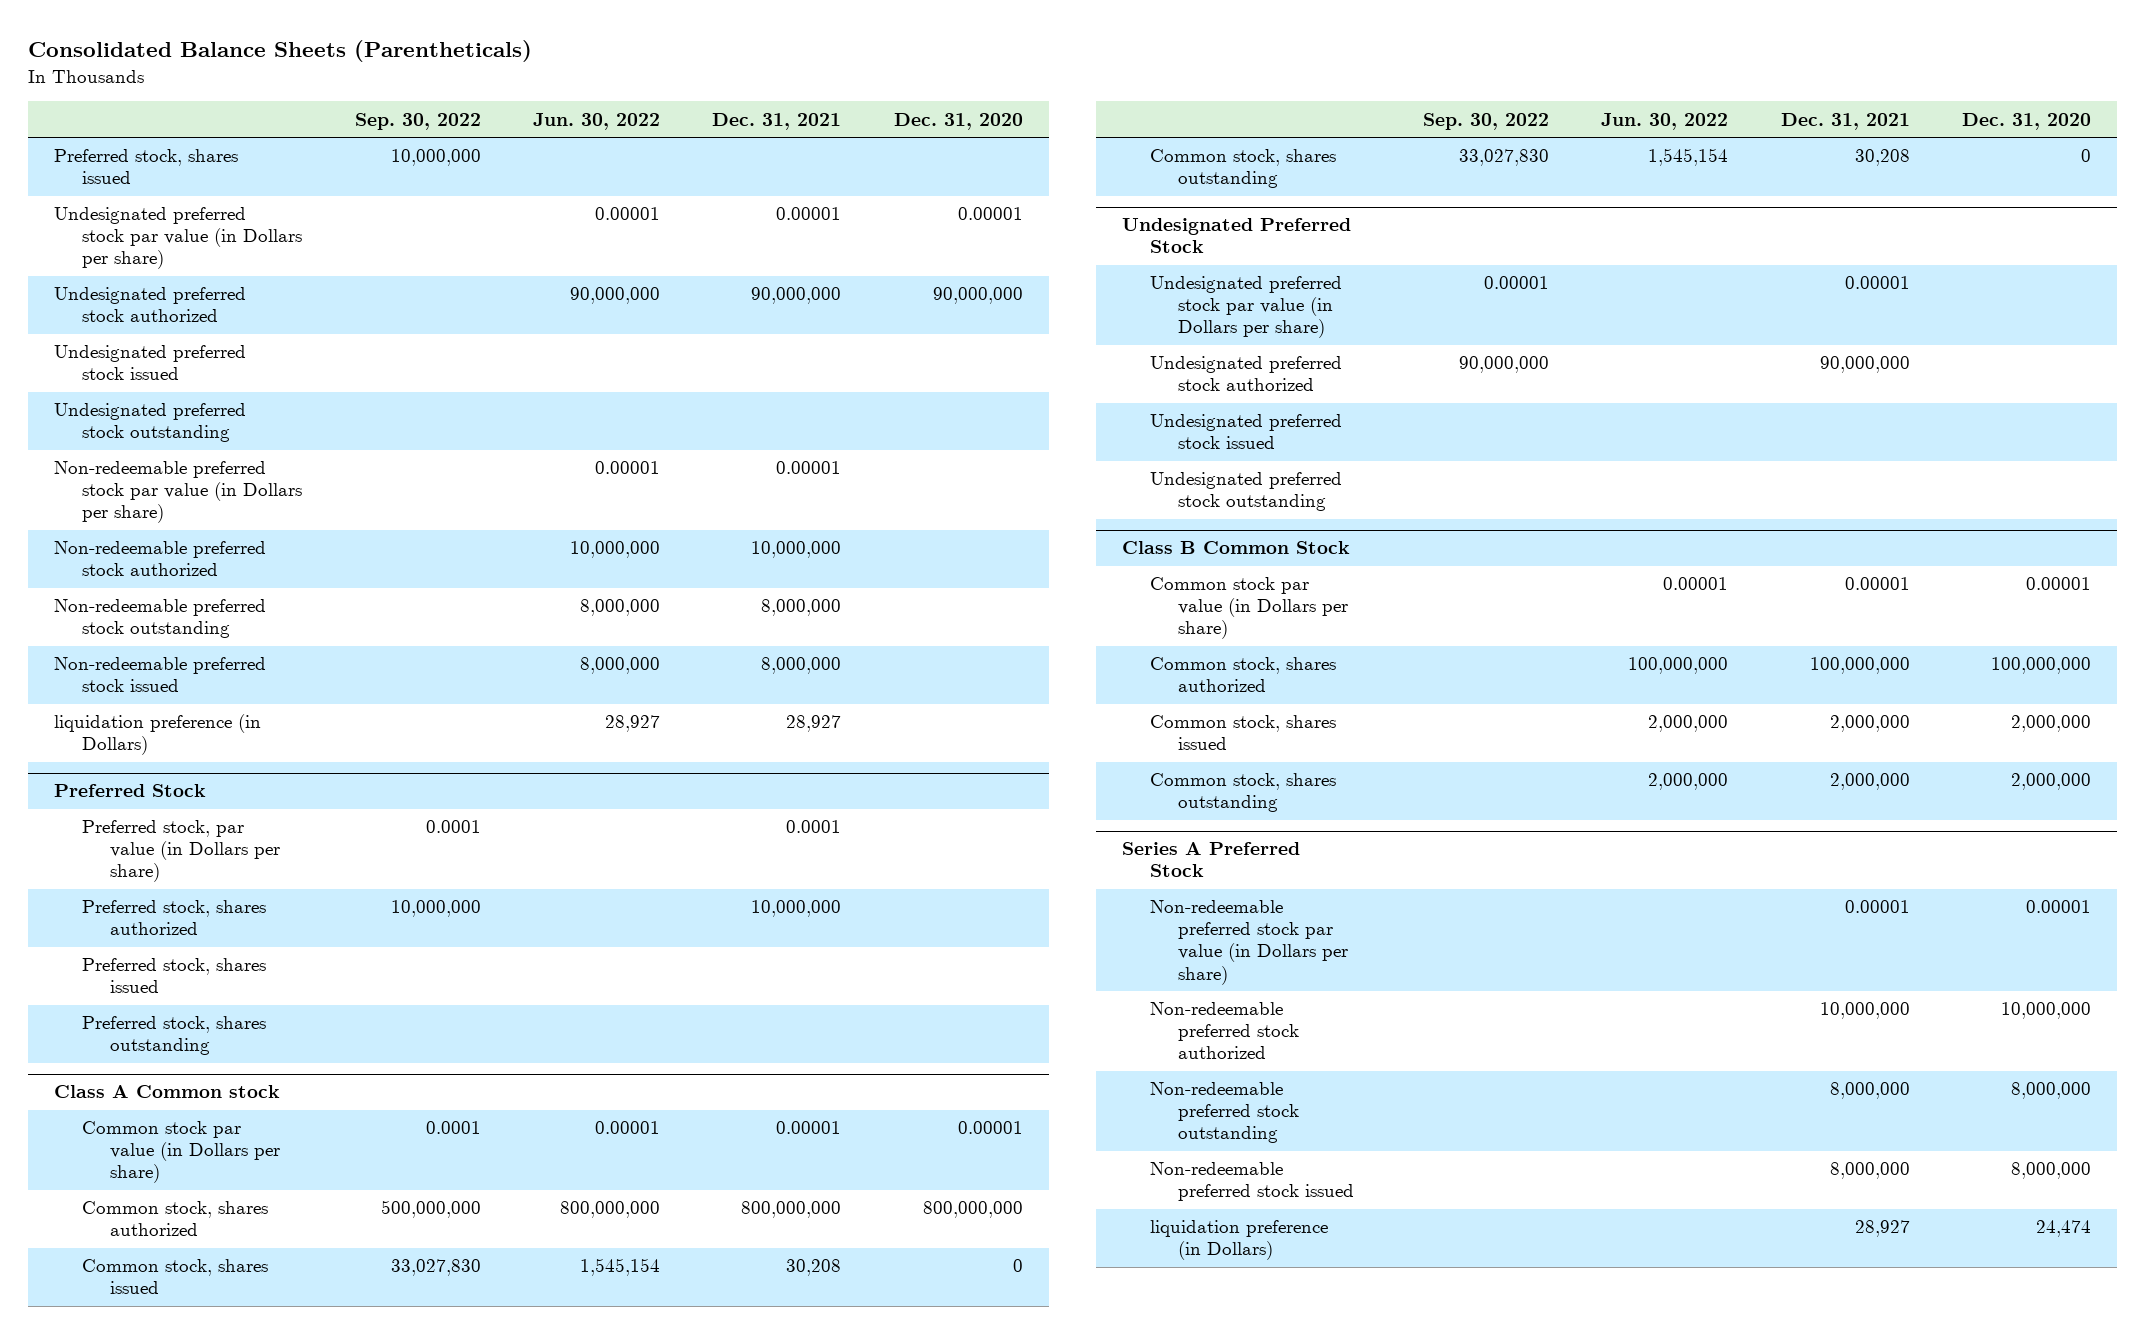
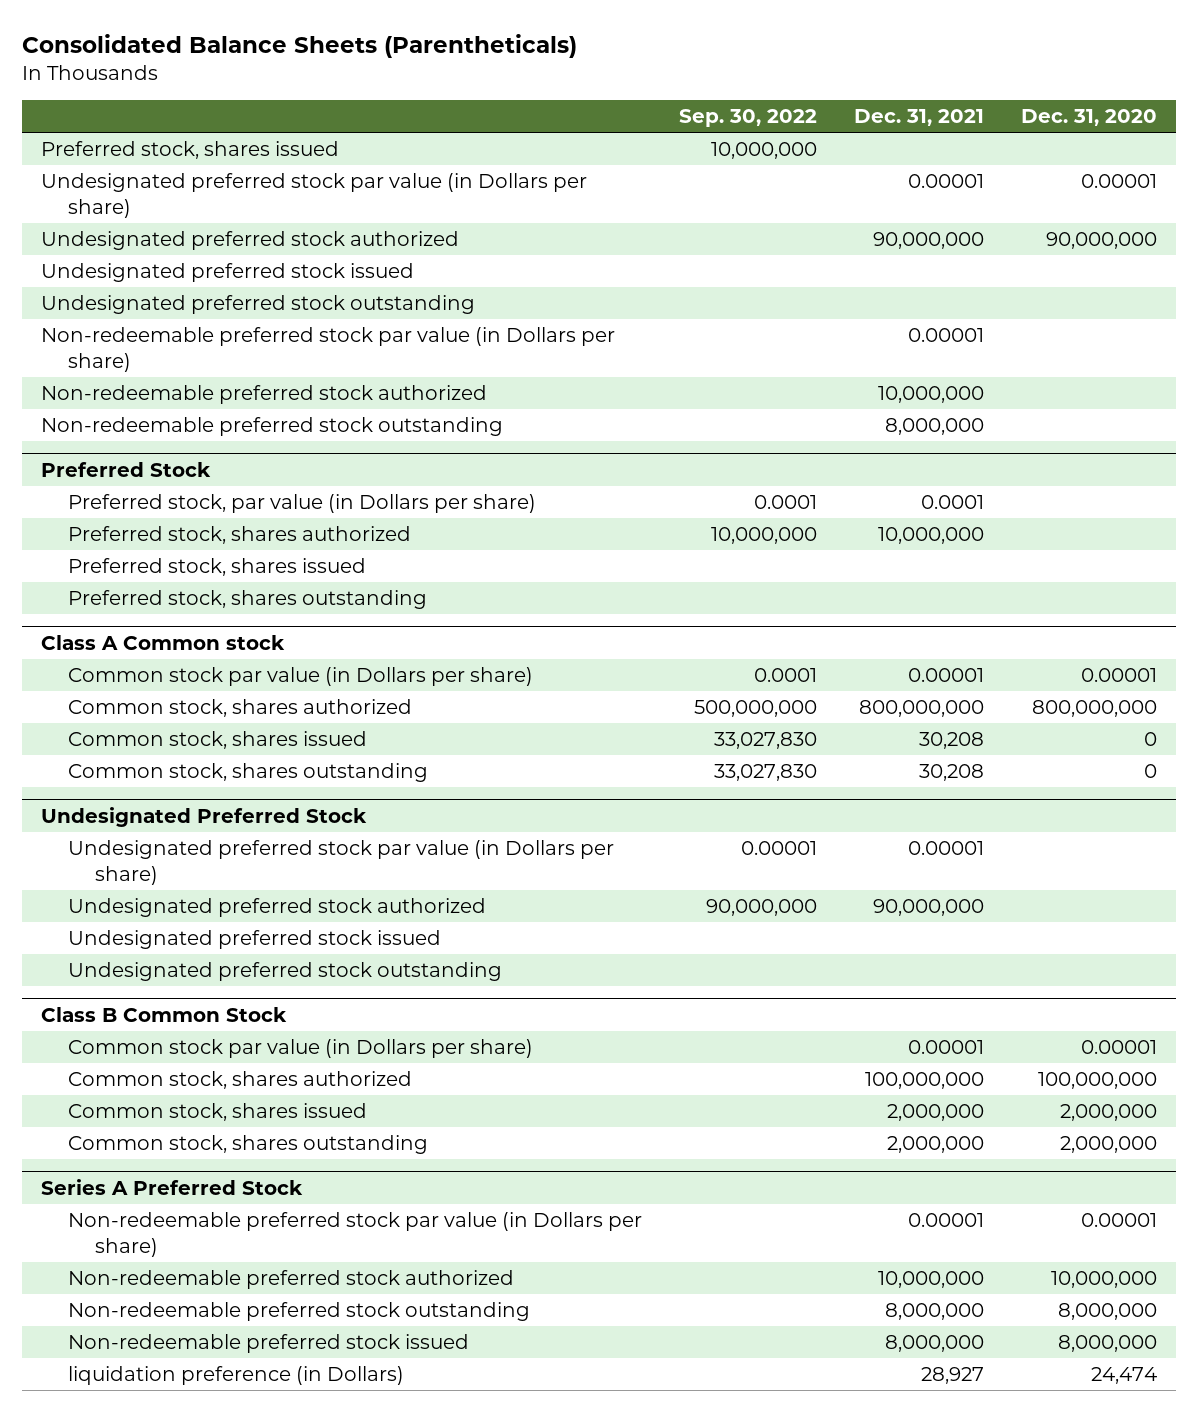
- | Sep. 30, 2022 | Jun. 30, 2022 | Dec. 31, 2021 | Dec. 31, 2020
+ | Sep. 30, 2022 | Dec. 31, 2021 | Dec. 31, 2020
- Non-redeemable preferred stock issued | | 8,000,000 | 8,000,000 |
- liquidation preference (in Dollars) | | 28,927 | 28,927 |

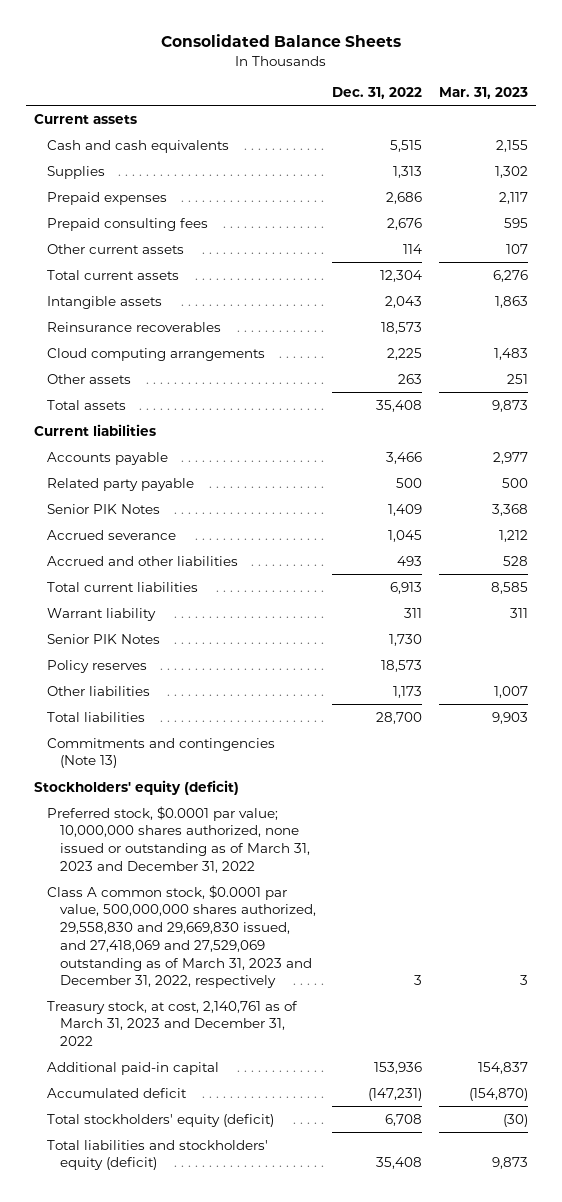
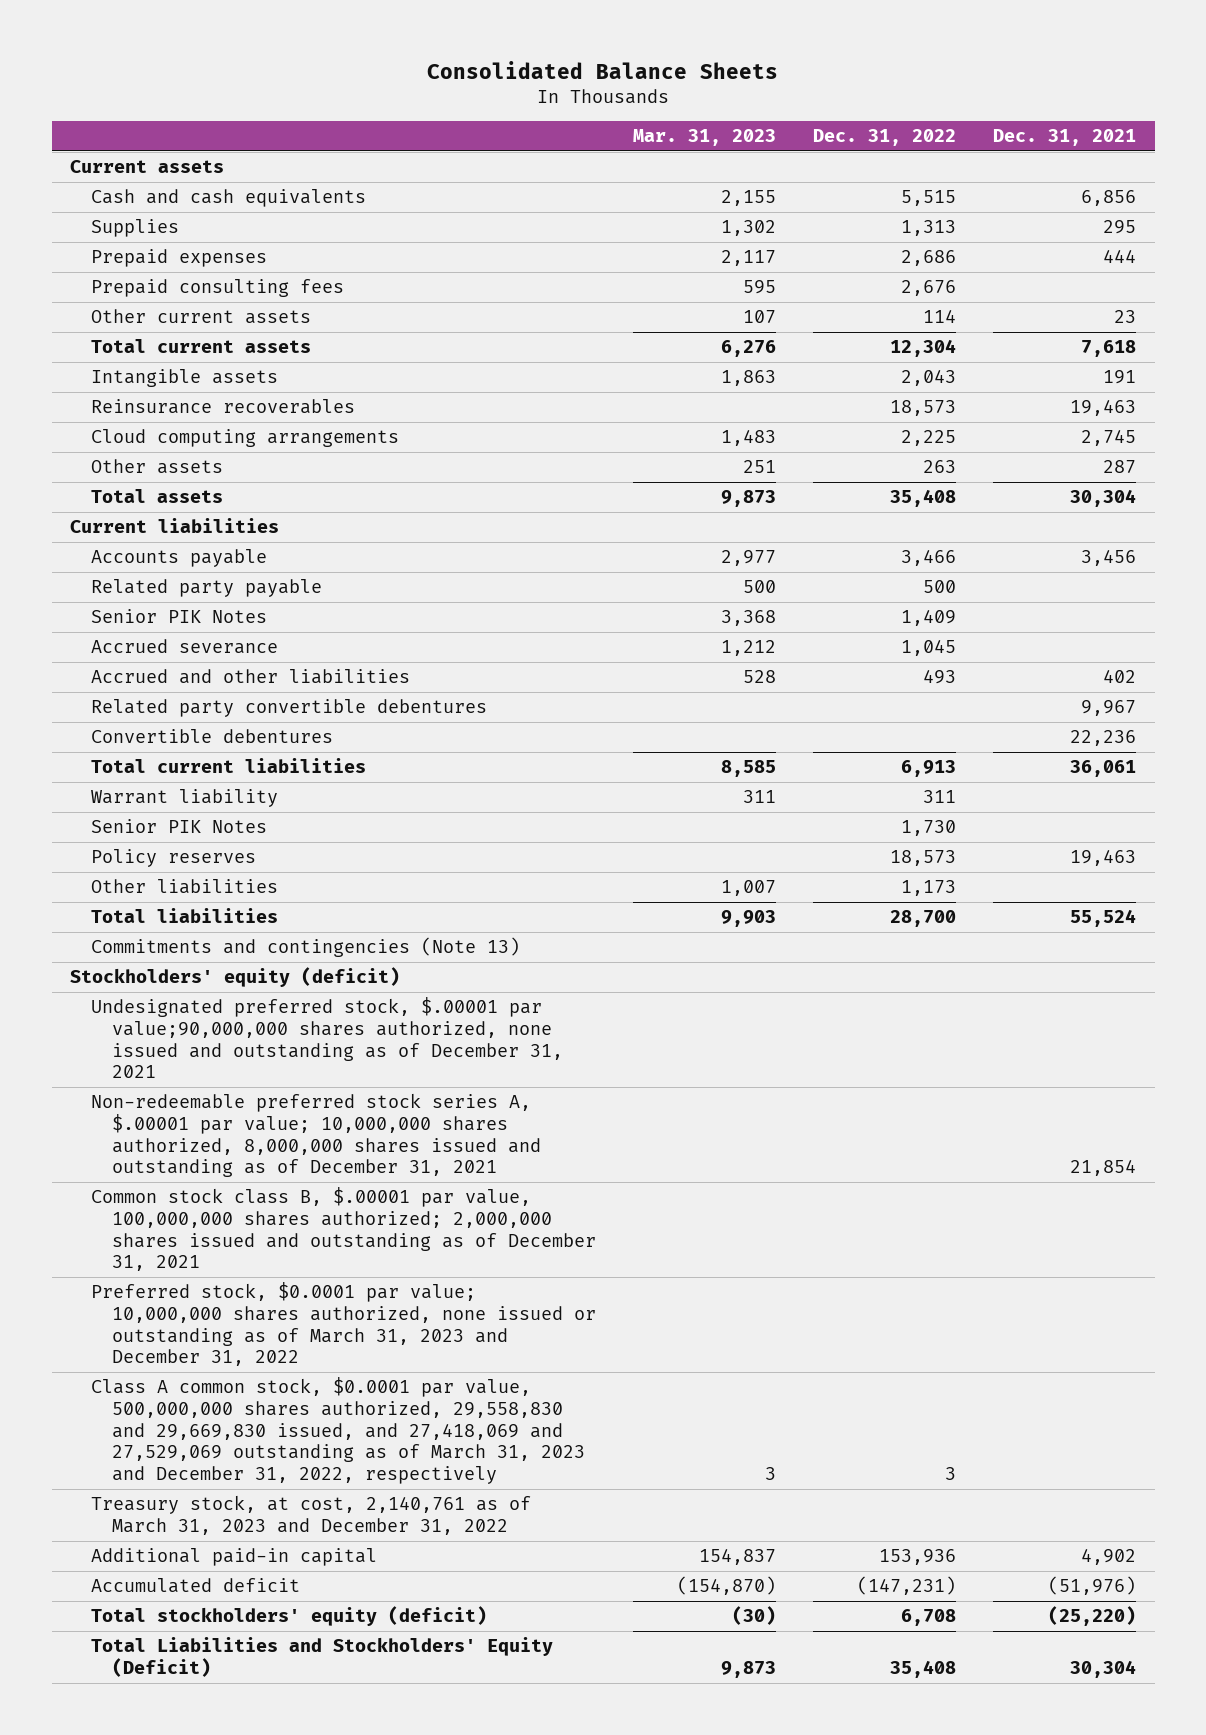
- | Dec. 31, 2022 | Mar. 31, 2023
+ | Mar. 31, 2023 | Dec. 31, 2022 | Dec. 31, 2021
+ Related party convertible debentures | | | 9,967
+ Convertible debentures | | | 22,236
+ Undesignated preferred stock, $.00001 par value;90,000,000 shares authorized, none issued and outstanding as of December 31, 2021
+ Non-redeemable preferred stock series A, $.00001 par value; 10,000,000 shares authorized, 8,000,000 shares issued and outstanding as of December 31, 2021 | | | 21,854
+ Common stock class B, $.00001 par value, 100,000,000 shares authorized; 2,000,000 shares issued and outstanding as of December 31, 2021
- Total liabilities and stockholders' equity (deficit) | 35,408 | 9,873
+ Total Liabilities and Stockholders' Equity (Deficit) | 9,873 | 35,408 | 30,304

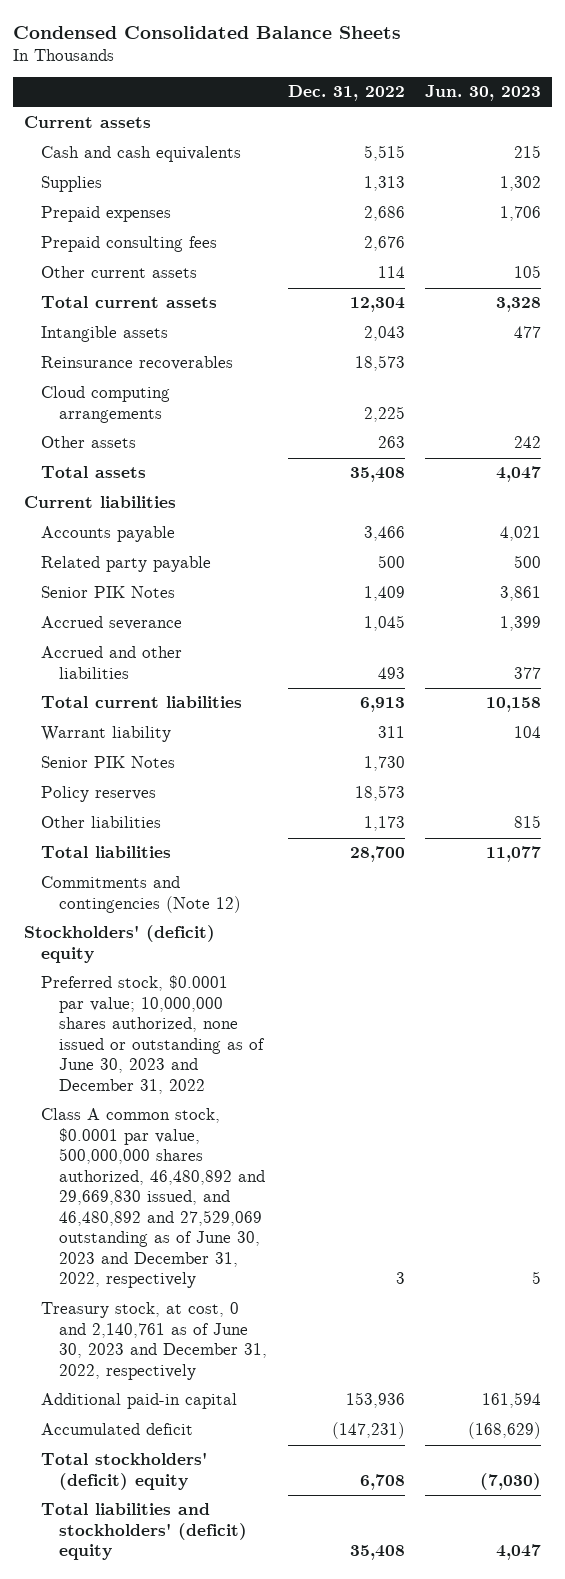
- Consolidated Balance Sheets
+ Condensed Consolidated Balance Sheets
- | Mar. 31, 2023 | Dec. 31, 2022 | Dec. 31, 2021
+ | Dec. 31, 2022 | Jun. 30, 2023
- Related party convertible debentures | | | 9,967
- Convertible debentures | | | 22,236
- Commitments and contingencies (Note 13)
- Stockholders' equity (deficit)
- Undesignated preferred stock, $.00001 par value;90,000,000 shares authorized, none issued and outstanding as of December 31, 2021
- Non-redeemable preferred stock series A, $.00001 par value; 10,000,000 shares authorized, 8,000,000 shares issued and outstanding as of December 31, 2021 | | | 21,854
- Common stock class B, $.00001 par value, 100,000,000 shares authorized; 2,000,000 shares issued and outstanding as of December 31, 2021
- Preferred stock, $0.0001 par value; 10,000,000 shares authorized, none issued or outstanding as of March 31, 2023 and December 31, 2022
- Class A common stock, $0.0001 par value, 500,000,000 shares authorized, 29,558,830 and 29,669,830 issued, and 27,418,069 and 27,529,069 outstanding as of March 31, 2023 and December 31, 2022, respectively | 3 | 3 |
- Treasury stock, at cost, 2,140,761 as of March 31, 2023 and December 31, 2022
+ Commitments and contingencies (Note 12)
+ Stockholders' (deficit) equity
+ Preferred stock, $0.0001 par value; 10,000,000 shares authorized, none issued or outstanding as of June 30, 2023 and December 31, 2022
+ Class A common stock, $0.0001 par value, 500,000,000 shares authorized, 46,480,892 and 29,669,830 issued, and 46,480,892 and 27,529,069 outstanding as of June 30, 2023 and December 31, 2022, respectively | 3 | 5
+ Treasury stock, at cost, 0 and 2,140,761 as of June 30, 2023 and December 31, 2022, respectively
- Total stockholders' equity (deficit) | (30) | 6,708 | (25,220)
- Total Liabilities and Stockholders' Equity (Deficit) | 9,873 | 35,408 | 30,304
+ Total stockholders' (deficit) equity | 6,708 | (7,030)
+ Total liabilities and stockholders' (deficit) equity | 35,408 | 4,047

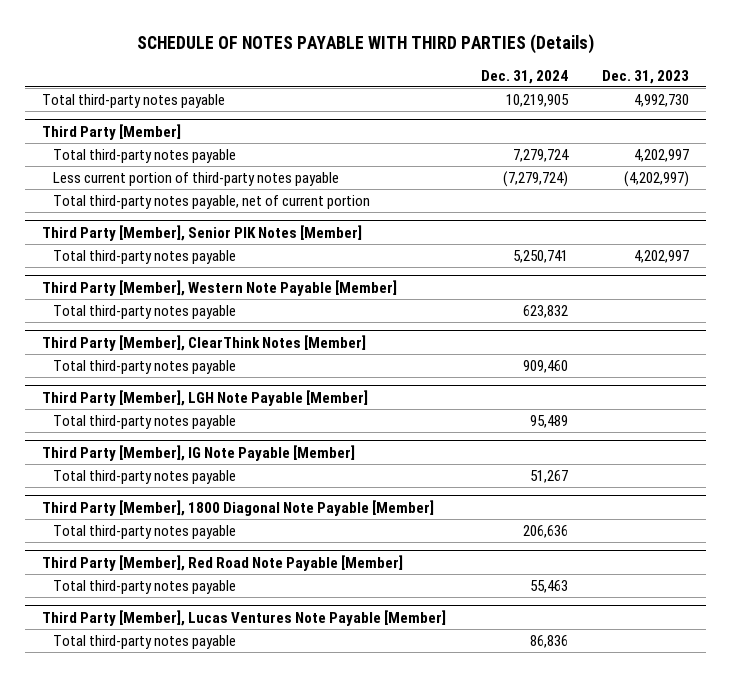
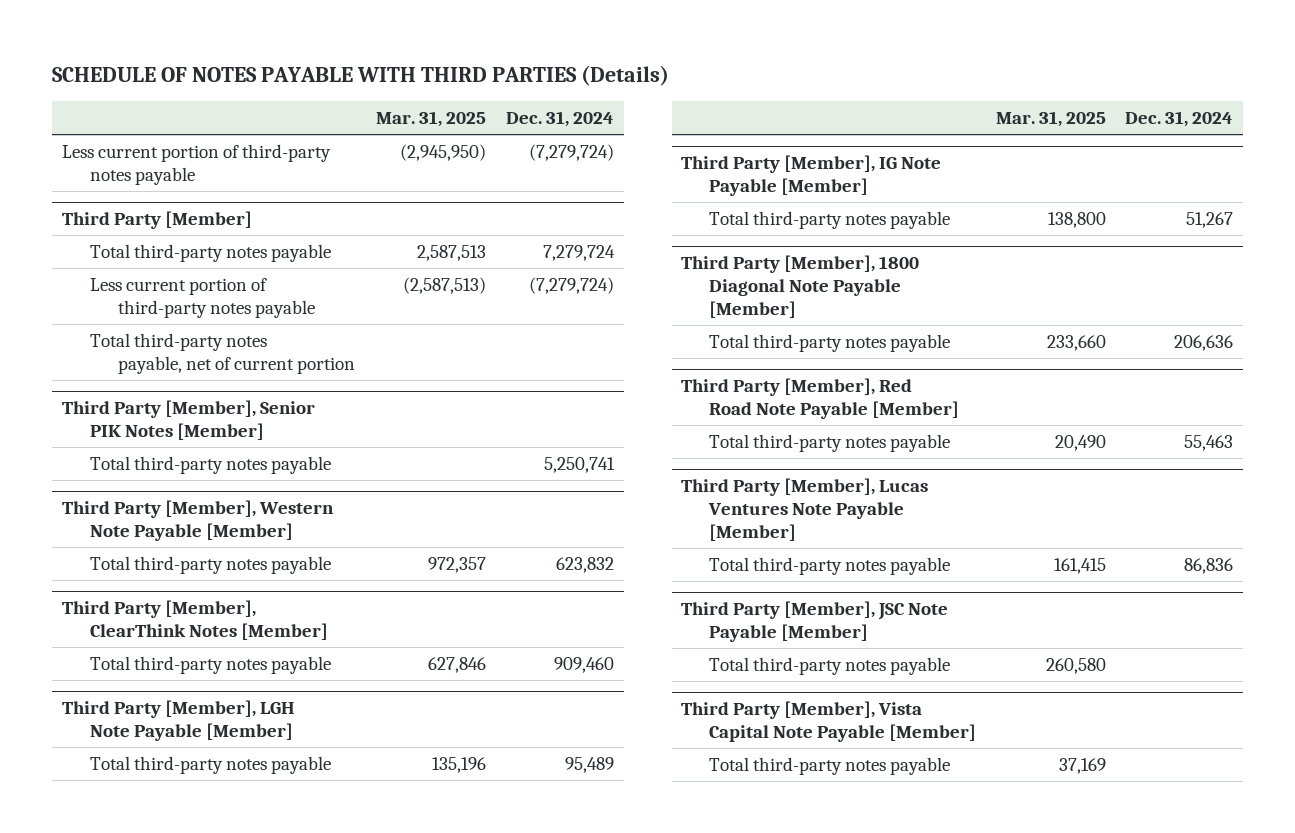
- | Dec. 31, 2024 | Dec. 31, 2023
+ | Mar. 31, 2025 | Dec. 31, 2024
- Total third-party notes payable | 10,219,905 | 4,992,730
+ Less current portion of third-party notes payable | (2,945,950) | (7,279,724)
+ Third Party [Member], JSC Note Payable [Member]
+ Total third-party notes payable | 260,580 |
+ Third Party [Member], Vista Capital Note Payable [Member]
+ Total third-party notes payable | 37,169 |

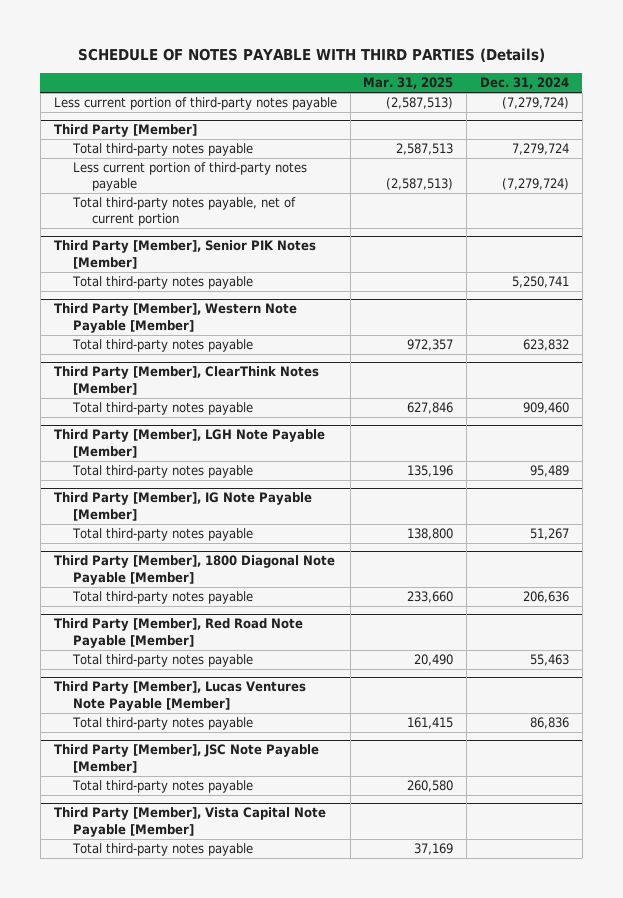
- Less current portion of third-party notes payable | (2,945,950) | (7,279,724)
+ Less current portion of third-party notes payable | (2,587,513) | (7,279,724)

